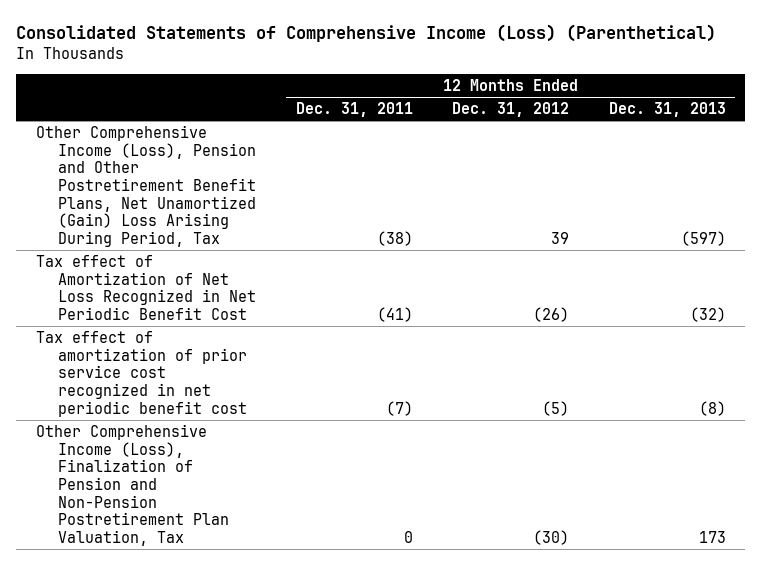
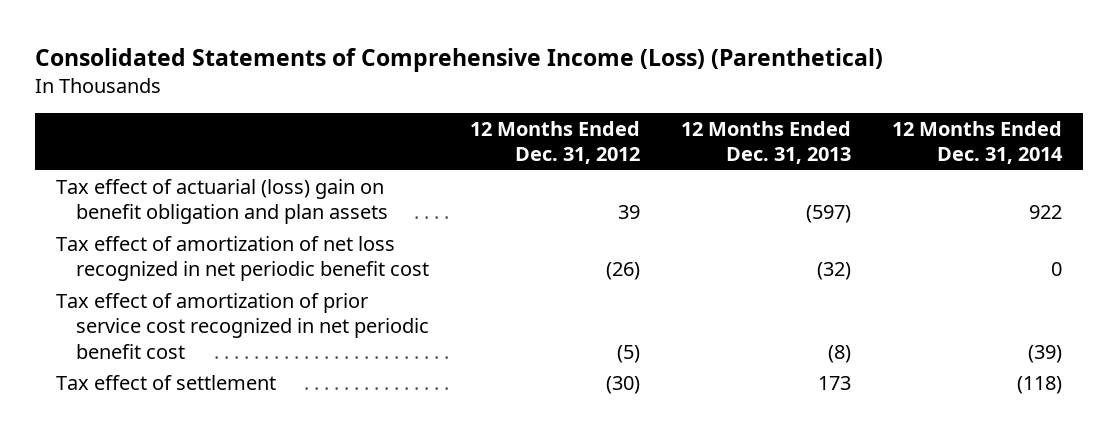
- | 12 Months Ended Dec. 31, 2011 | 12 Months Ended Dec. 31, 2012 | 12 Months Ended Dec. 31, 2013
+ | 12 Months Ended Dec. 31, 2012 | 12 Months Ended Dec. 31, 2013 | 12 Months Ended Dec. 31, 2014
- Other Comprehensive Income (Loss), Pension and Other Postretirement Benefit Plans, Net Unamortized (Gain) Loss Arising During Period, Tax | (38) | 39 | (597)
- Tax effect of Amortization of Net Loss Recognized in Net Periodic Benefit Cost | (41) | (26) | (32)
+ Tax effect of actuarial (loss) gain on benefit obligation and plan assets | 39 | (597) | 922
+ Tax effect of amortization of net loss recognized in net periodic benefit cost | (26) | (32) | 0
- Other Comprehensive Income (Loss), Finalization of Pension and Non-Pension Postretirement Plan Valuation, Tax | 0 | (30) | 173
+ Tax effect of settlement | (30) | 173 | (118)

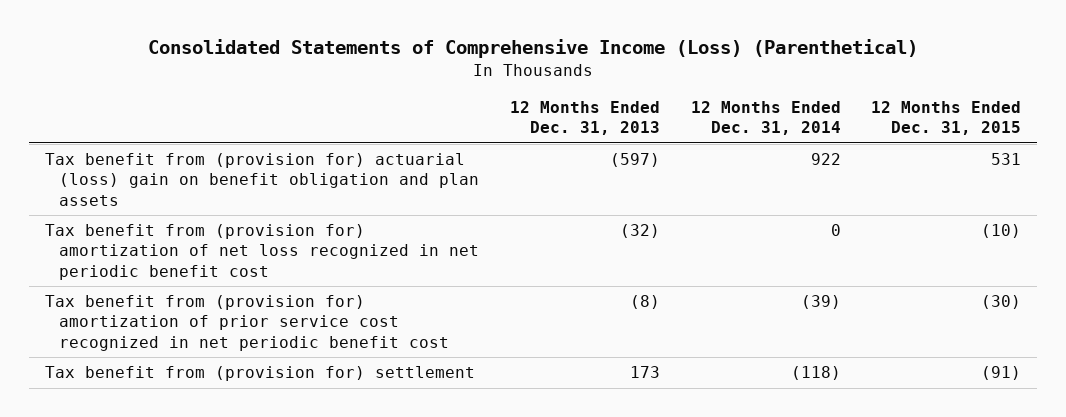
- | 12 Months Ended Dec. 31, 2012 | 12 Months Ended Dec. 31, 2013 | 12 Months Ended Dec. 31, 2014
+ | 12 Months Ended Dec. 31, 2013 | 12 Months Ended Dec. 31, 2014 | 12 Months Ended Dec. 31, 2015
- Tax effect of actuarial (loss) gain on benefit obligation and plan assets | 39 | (597) | 922
- Tax effect of amortization of net loss recognized in net periodic benefit cost | (26) | (32) | 0
- Tax effect of amortization of prior service cost recognized in net periodic benefit cost | (5) | (8) | (39)
- Tax effect of settlement | (30) | 173 | (118)
+ Tax benefit from (provision for) actuarial (loss) gain on benefit obligation and plan assets | (597) | 922 | 531
+ Tax benefit from (provision for) amortization of net loss recognized in net periodic benefit cost | (32) | 0 | (10)
+ Tax benefit from (provision for) amortization of prior service cost recognized in net periodic benefit cost | (8) | (39) | (30)
+ Tax benefit from (provision for) settlement | 173 | (118) | (91)

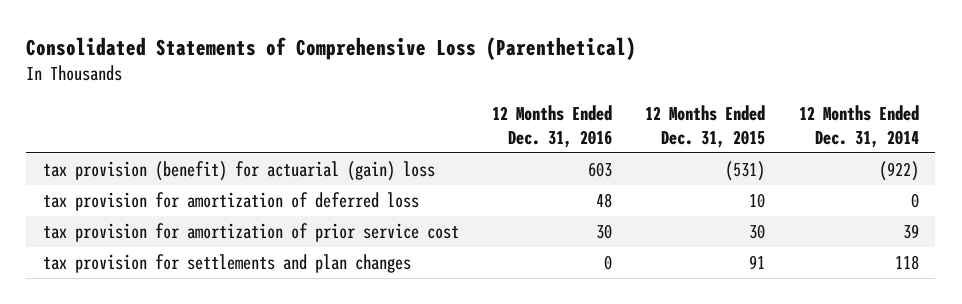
- Consolidated Statements of Comprehensive Income (Loss) (Parenthetical)
+ Consolidated Statements of Comprehensive Loss (Parenthetical)
- | 12 Months Ended Dec. 31, 2013 | 12 Months Ended Dec. 31, 2014 | 12 Months Ended Dec. 31, 2015
+ | 12 Months Ended Dec. 31, 2016 | 12 Months Ended Dec. 31, 2015 | 12 Months Ended Dec. 31, 2014
- Tax benefit from (provision for) actuarial (loss) gain on benefit obligation and plan assets | (597) | 922 | 531
- Tax benefit from (provision for) amortization of net loss recognized in net periodic benefit cost | (32) | 0 | (10)
- Tax benefit from (provision for) amortization of prior service cost recognized in net periodic benefit cost | (8) | (39) | (30)
- Tax benefit from (provision for) settlement | 173 | (118) | (91)
+ tax provision (benefit) for actuarial (gain) loss | 603 | (531) | (922)
+ tax provision for amortization of deferred loss | 48 | 10 | 0
+ tax provision for amortization of prior service cost | 30 | 30 | 39
+ tax provision for settlements and plan changes | 0 | 91 | 118

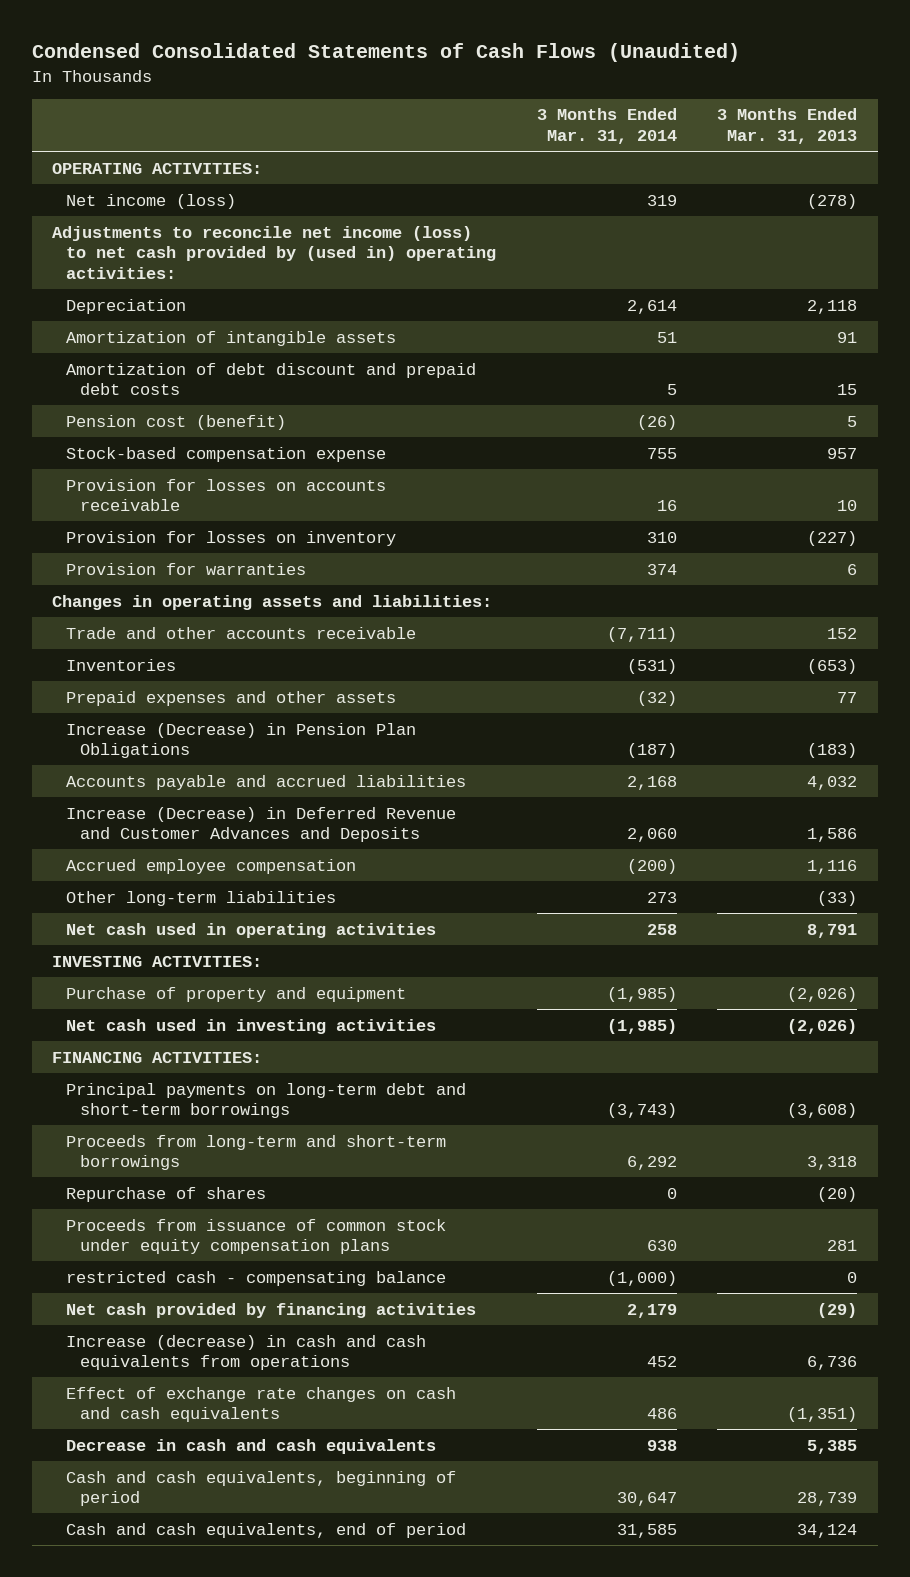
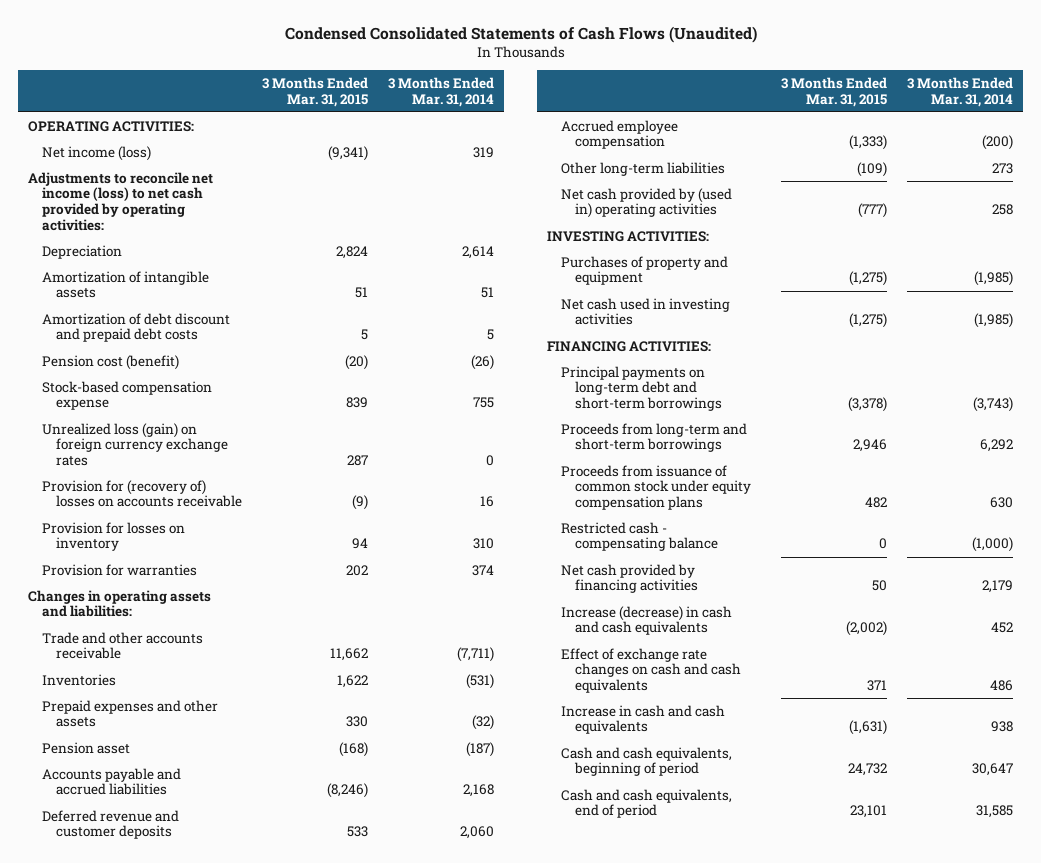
- | 3 Months Ended Mar. 31, 2014 | 3 Months Ended Mar. 31, 2013
+ | 3 Months Ended Mar. 31, 2015 | 3 Months Ended Mar. 31, 2014
- Adjustments to reconcile net income (loss) to net cash provided by (used in) operating activities:
+ Adjustments to reconcile net income (loss) to net cash provided by operating activities:
- Provision for losses on accounts receivable | 16 | 10
+ Unrealized loss (gain) on foreign currency exchange rates | 287 | 0
+ Provision for (recovery of) losses on accounts receivable | (9) | 16
- Increase (Decrease) in Pension Plan Obligations | (187) | (183)
+ Pension asset | (168) | (187)
- Increase (Decrease) in Deferred Revenue and Customer Advances and Deposits | 2,060 | 1,586
+ Deferred revenue and customer deposits | 533 | 2,060
- Net cash used in operating activities | 258 | 8,791
+ Net cash provided by (used in) operating activities | (777) | 258
- Purchase of property and equipment | (1,985) | (2,026)
+ Purchases of property and equipment | (1,275) | (1,985)
- Repurchase of shares | 0 | (20)
- restricted cash - compensating balance | (1,000) | 0
+ Restricted cash - compensating balance | 0 | (1,000)
- Increase (decrease) in cash and cash equivalents from operations | 452 | 6,736
+ Increase (decrease) in cash and cash equivalents | (2,002) | 452
- Decrease in cash and cash equivalents | 938 | 5,385
+ Increase in cash and cash equivalents | (1,631) | 938

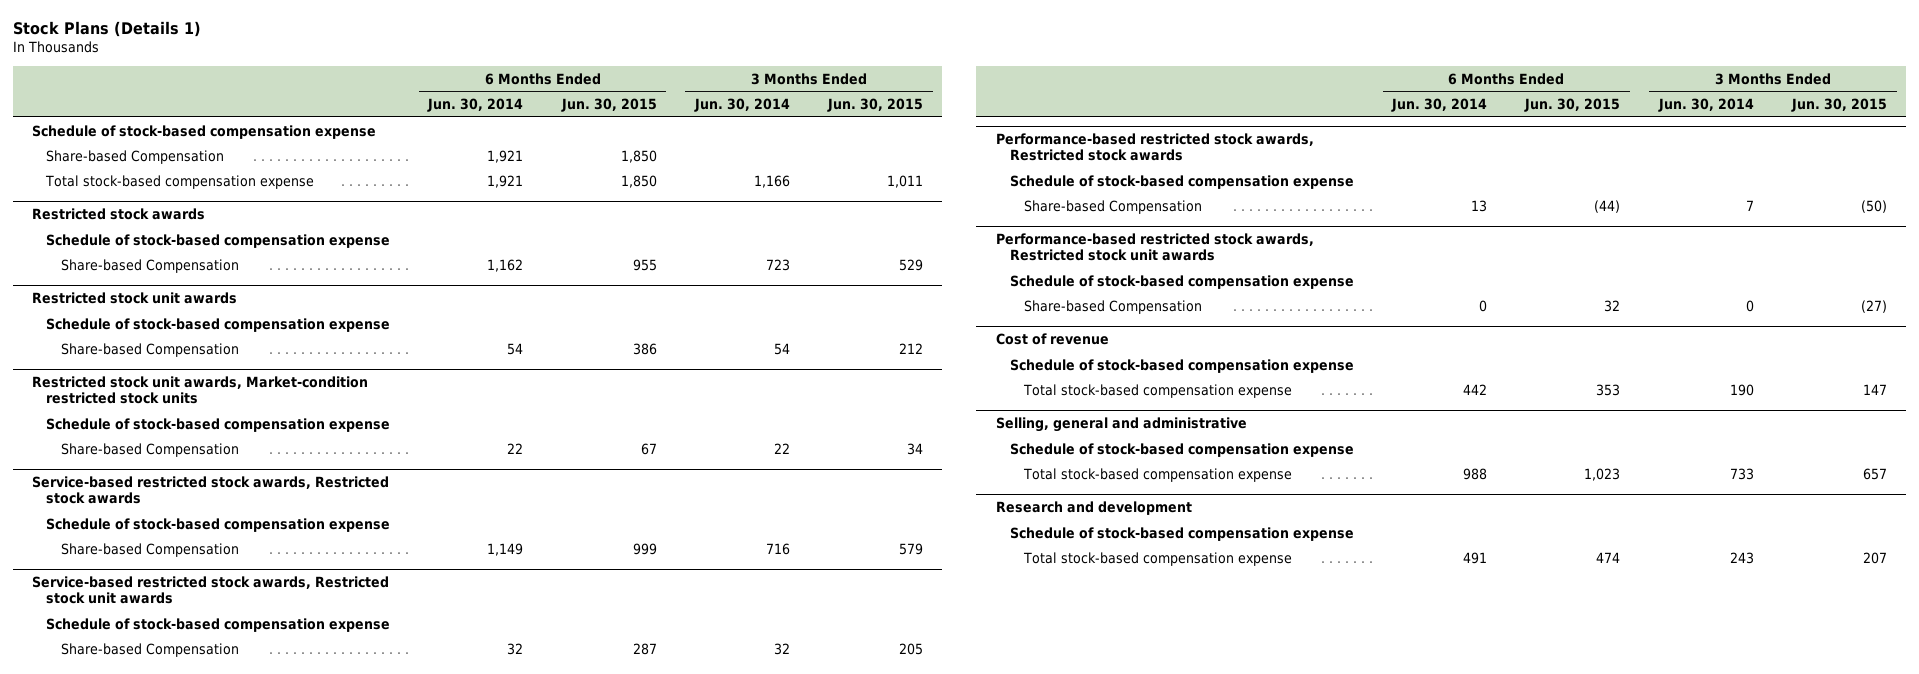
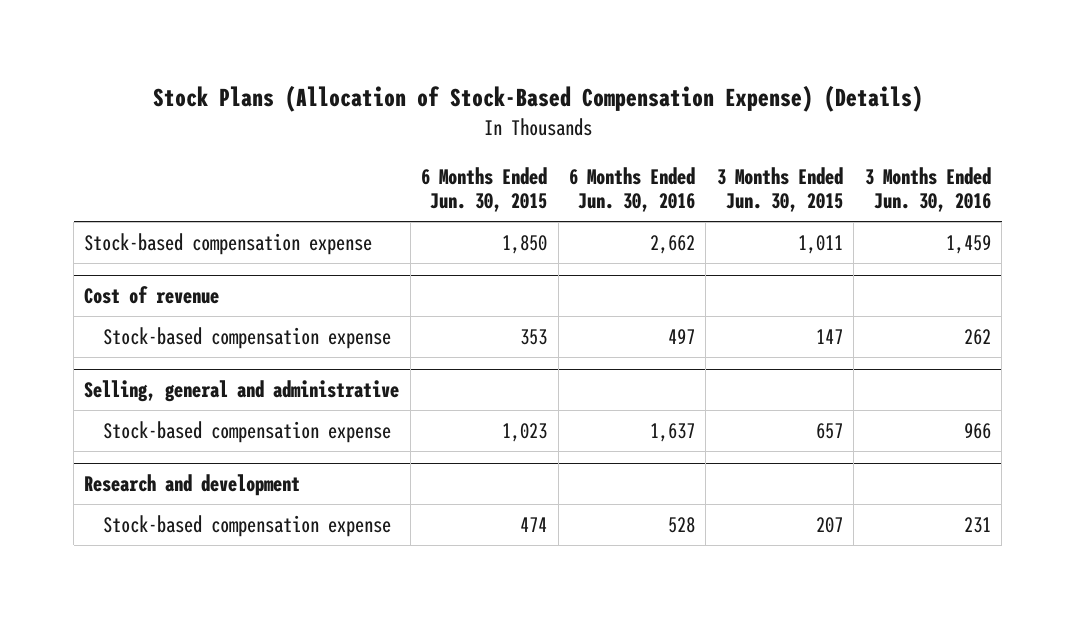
- Stock Plans (Details 1)
+ Stock Plans (Allocation of Stock-Based Compensation Expense) (Details)
- | 6 Months Ended Jun. 30, 2014 | 6 Months Ended Jun. 30, 2015 | 3 Months Ended Jun. 30, 2014 | 3 Months Ended Jun. 30, 2015
+ | 6 Months Ended Jun. 30, 2015 | 6 Months Ended Jun. 30, 2016 | 3 Months Ended Jun. 30, 2015 | 3 Months Ended Jun. 30, 2016
- Schedule of stock-based compensation expense
- Share-based Compensation | 1,921 | 1,850 | |
- Total stock-based compensation expense | 1,921 | 1,850 | 1,166 | 1,011
- Restricted stock awards
- Schedule of stock-based compensation expense
- Share-based Compensation | 1,162 | 955 | 723 | 529
- Restricted stock unit awards
- Schedule of stock-based compensation expense
- Share-based Compensation | 54 | 386 | 54 | 212
- Restricted stock unit awards, Market-condition restricted stock units
- Schedule of stock-based compensation expense
- Share-based Compensation | 22 | 67 | 22 | 34
- Service-based restricted stock awards, Restricted stock awards
- Schedule of stock-based compensation expense
- Share-based Compensation | 1,149 | 999 | 716 | 579
- Service-based restricted stock awards, Restricted stock unit awards
- Schedule of stock-based compensation expense
- Share-based Compensation | 32 | 287 | 32 | 205
- Performance-based restricted stock awards, Restricted stock awards
- Schedule of stock-based compensation expense
- Share-based Compensation | 13 | (44) | 7 | (50)
- Performance-based restricted stock awards, Restricted stock unit awards
- Schedule of stock-based compensation expense
- Share-based Compensation | 0 | 32 | 0 | (27)
+ Stock-based compensation expense | 1,850 | 2,662 | 1,011 | 1,459
@ Cost of revenue
- Schedule of stock-based compensation expense
- Total stock-based compensation expense | 442 | 353 | 190 | 147
+ Stock-based compensation expense | 353 | 497 | 147 | 262
@ Selling, general and administrative
- Schedule of stock-based compensation expense
- Total stock-based compensation expense | 988 | 1,023 | 733 | 657
+ Stock-based compensation expense | 1,023 | 1,637 | 657 | 966
@ Research and development
- Schedule of stock-based compensation expense
- Total stock-based compensation expense | 491 | 474 | 243 | 207
+ Stock-based compensation expense | 474 | 528 | 207 | 231

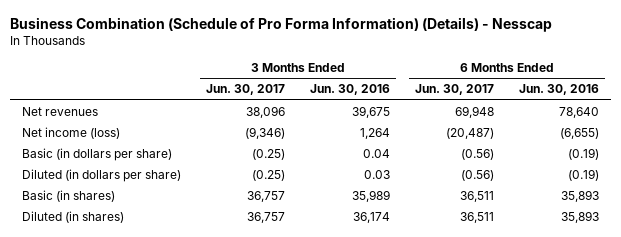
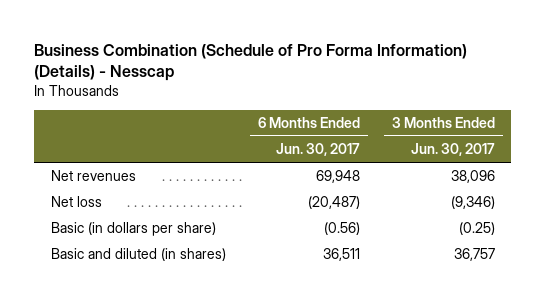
- | 3 Months Ended Jun. 30, 2017 | 3 Months Ended Jun. 30, 2016 | 6 Months Ended Jun. 30, 2017 | 6 Months Ended Jun. 30, 2016
+ | 6 Months Ended Jun. 30, 2017 | 3 Months Ended Jun. 30, 2017
- Net income (loss) | (9,346) | 1,264 | (20,487) | (6,655)
+ Net loss | (20,487) | (9,346)
- Diluted (in dollars per share) | (0.25) | 0.03 | (0.56) | (0.19)
- Basic (in shares) | 36,757 | 35,989 | 36,511 | 35,893
- Diluted (in shares) | 36,757 | 36,174 | 36,511 | 35,893
+ Basic and diluted (in shares) | 36,511 | 36,757

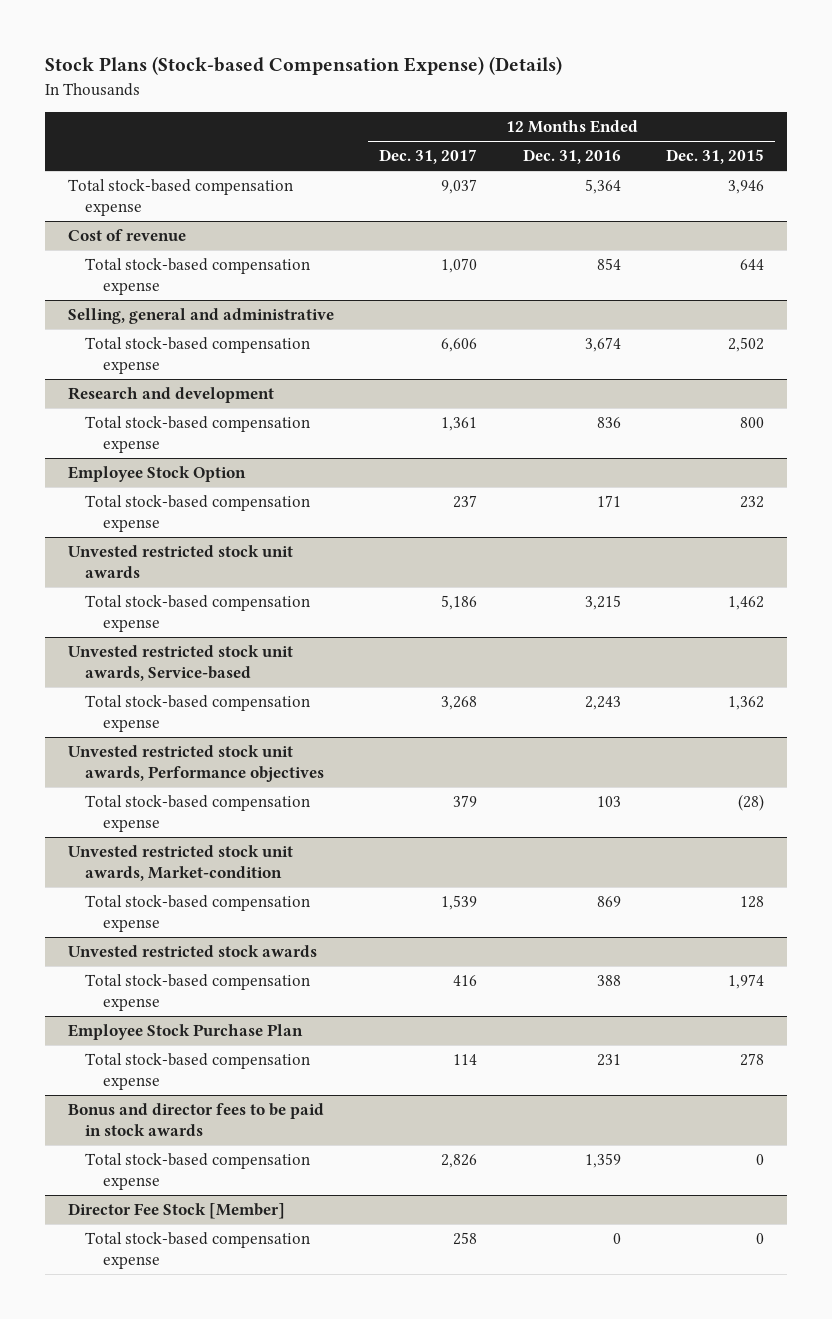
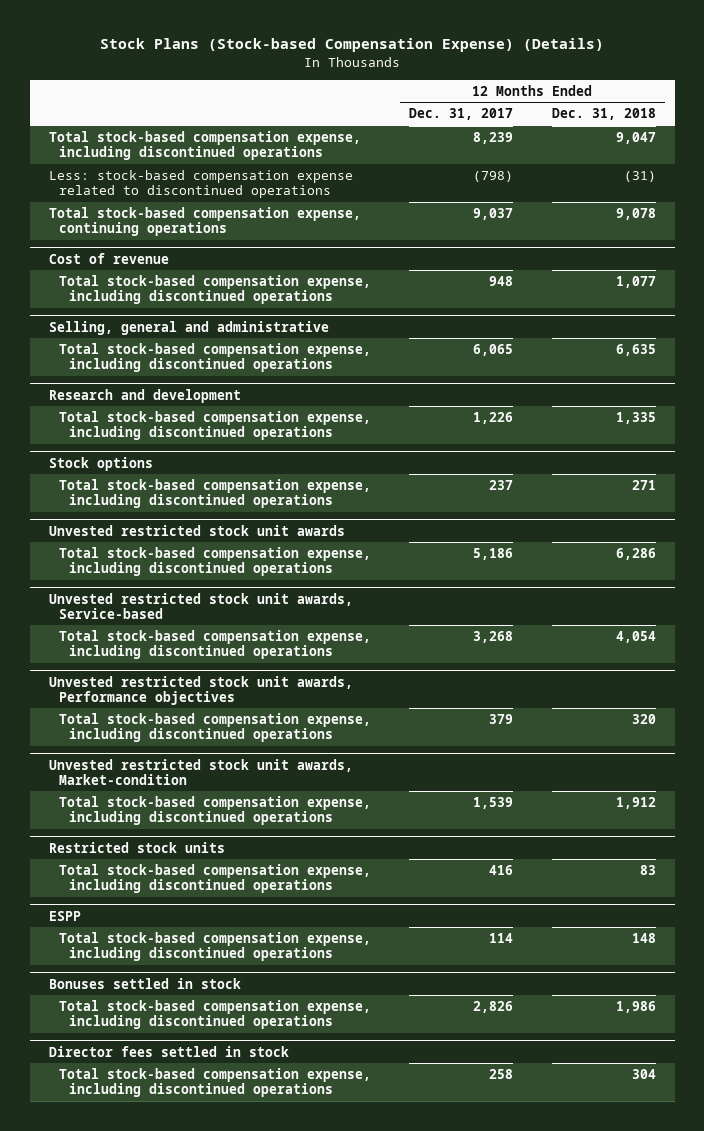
- | 12 Months Ended Dec. 31, 2017 | 12 Months Ended Dec. 31, 2016 | 12 Months Ended Dec. 31, 2015
+ | 12 Months Ended Dec. 31, 2017 | 12 Months Ended Dec. 31, 2018
- Total stock-based compensation expense | 9,037 | 5,364 | 3,946
+ Total stock-based compensation expense, including discontinued operations | 8,239 | 9,047
+ Less: stock-based compensation expense related to discontinued operations | (798) | (31)
+ Total stock-based compensation expense, continuing operations | 9,037 | 9,078
@ Cost of revenue
- Total stock-based compensation expense | 1,070 | 854 | 644
+ Total stock-based compensation expense, including discontinued operations | 948 | 1,077
@ Selling, general and administrative
- Total stock-based compensation expense | 6,606 | 3,674 | 2,502
+ Total stock-based compensation expense, including discontinued operations | 6,065 | 6,635
@ Research and development
- Total stock-based compensation expense | 1,361 | 836 | 800
- Employee Stock Option
- Total stock-based compensation expense | 237 | 171 | 232
@ Research and development
+ Total stock-based compensation expense, including discontinued operations | 1,226 | 1,335
+ Stock options
+ Total stock-based compensation expense, including discontinued operations | 237 | 271
@ Unvested restricted stock unit awards
- Total stock-based compensation expense | 5,186 | 3,215 | 1,462
+ Total stock-based compensation expense, including discontinued operations | 5,186 | 6,286
@ Unvested restricted stock unit awards, Service-based
- Total stock-based compensation expense | 3,268 | 2,243 | 1,362
+ Total stock-based compensation expense, including discontinued operations | 3,268 | 4,054
@ Unvested restricted stock unit awards, Performance objectives
- Total stock-based compensation expense | 379 | 103 | (28)
+ Total stock-based compensation expense, including discontinued operations | 379 | 320
@ Unvested restricted stock unit awards, Market-condition
- Total stock-based compensation expense | 1,539 | 869 | 128
- Unvested restricted stock awards
- Total stock-based compensation expense | 416 | 388 | 1,974
- Employee Stock Purchase Plan
- Total stock-based compensation expense | 114 | 231 | 278
- Bonus and director fees to be paid in stock awards
- Total stock-based compensation expense | 2,826 | 1,359 | 0
- Director Fee Stock [Member]
- Total stock-based compensation expense | 258 | 0 | 0
@ Unvested restricted stock unit awards, Market-condition
+ Total stock-based compensation expense, including discontinued operations | 1,539 | 1,912
+ Restricted stock units
+ Total stock-based compensation expense, including discontinued operations | 416 | 83
+ ESPP
+ Total stock-based compensation expense, including discontinued operations | 114 | 148
+ Bonuses settled in stock
+ Total stock-based compensation expense, including discontinued operations | 2,826 | 1,986
+ Director fees settled in stock
+ Total stock-based compensation expense, including discontinued operations | 258 | 304

